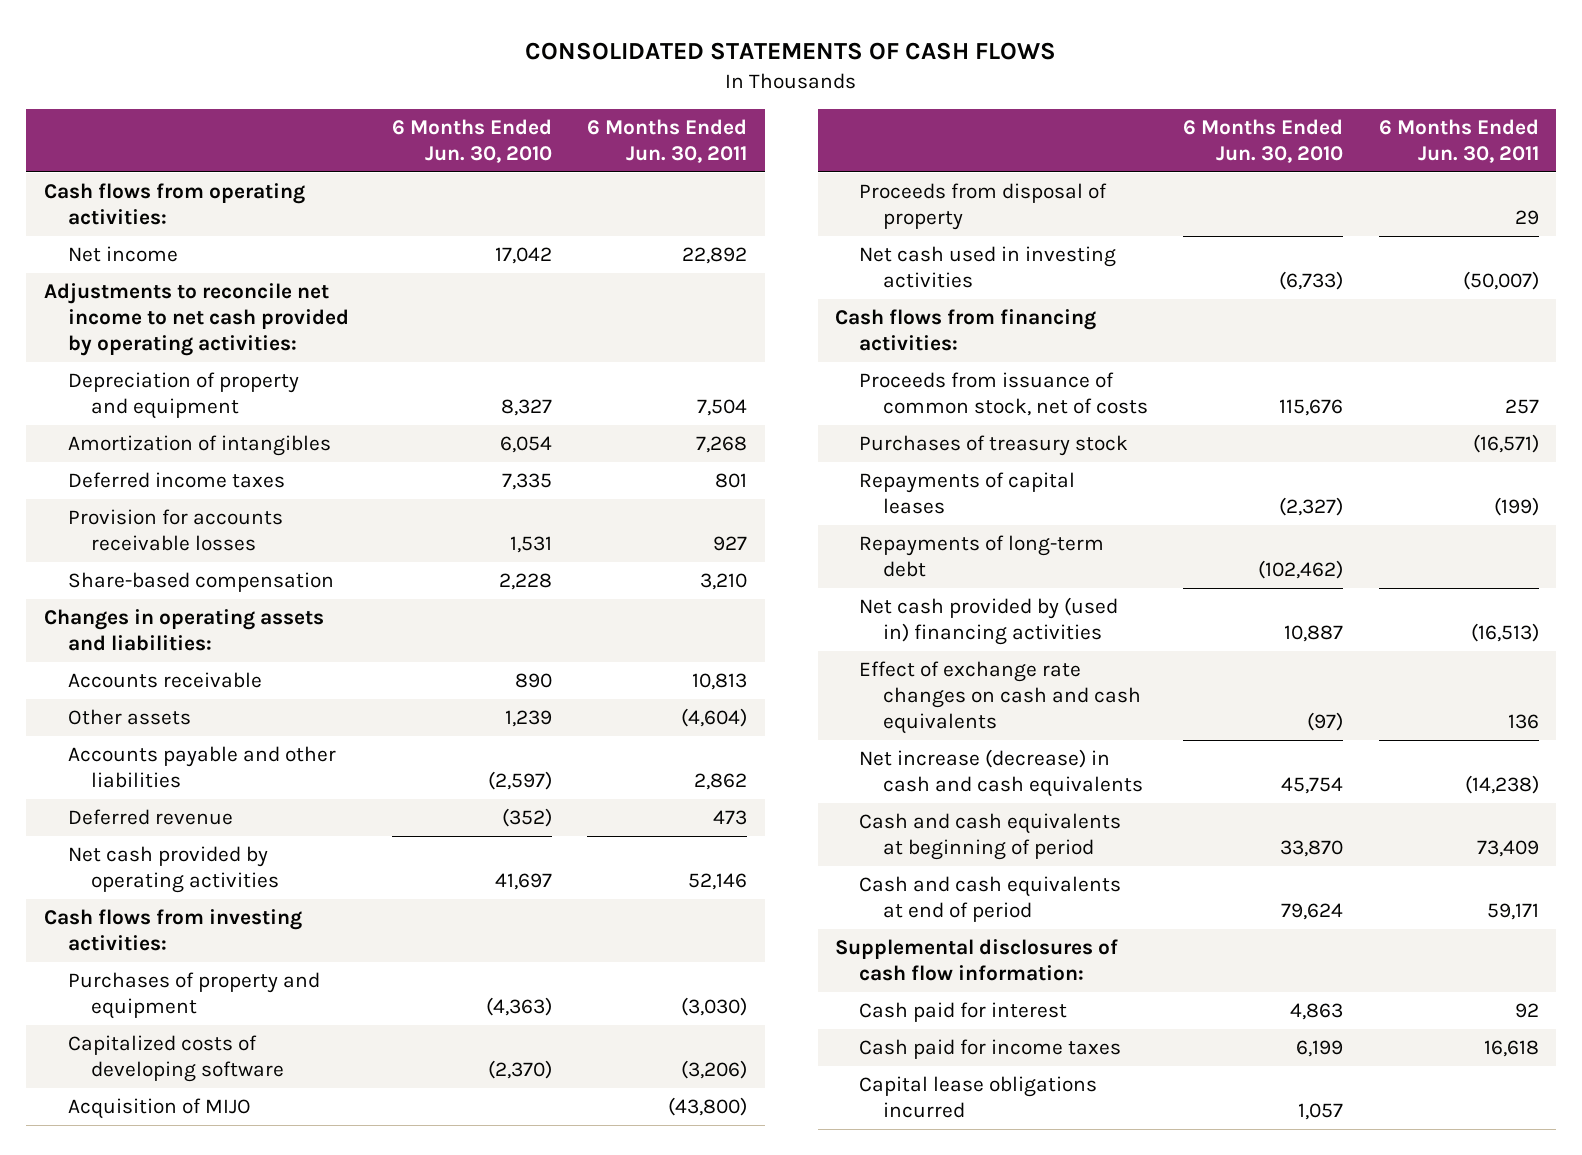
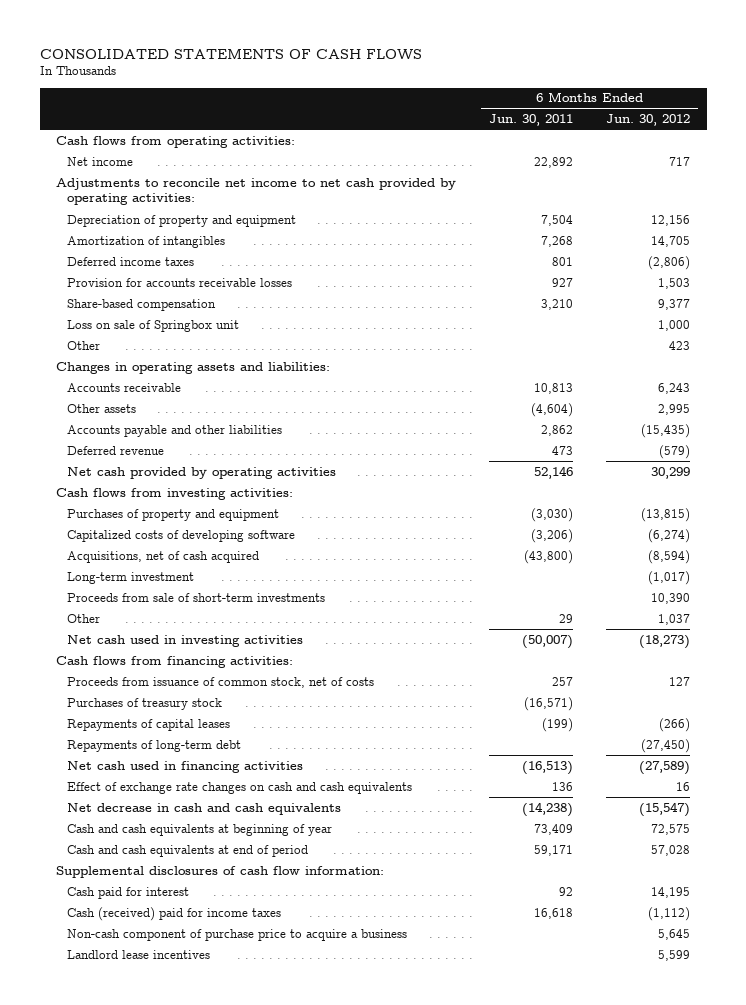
- | 6 Months Ended Jun. 30, 2010 | 6 Months Ended Jun. 30, 2011
+ | 6 Months Ended Jun. 30, 2011 | 6 Months Ended Jun. 30, 2012
+ Loss on sale of Springbox unit | | 1,000
+ Other | | 423
- Acquisition of MIJO | | (43,800)
- Proceeds from disposal of property | | 29
+ Acquisitions, net of cash acquired | (43,800) | (8,594)
+ Long-term investment | | (1,017)
+ Proceeds from sale of short-term investments | | 10,390
+ Other | 29 | 1,037
- Net cash provided by (used in) financing activities | 10,887 | (16,513)
+ Net cash used in financing activities | (16,513) | (27,589)
- Net increase (decrease) in cash and cash equivalents | 45,754 | (14,238)
- Cash and cash equivalents at beginning of period | 33,870 | 73,409
+ Net decrease in cash and cash equivalents | (14,238) | (15,547)
+ Cash and cash equivalents at beginning of year | 73,409 | 72,575
- Cash paid for income taxes | 6,199 | 16,618
- Capital lease obligations incurred | 1,057 |
+ Cash (received) paid for income taxes | 16,618 | (1,112)
+ Non-cash component of purchase price to acquire a business | | 5,645
+ Landlord lease incentives | | 5,599

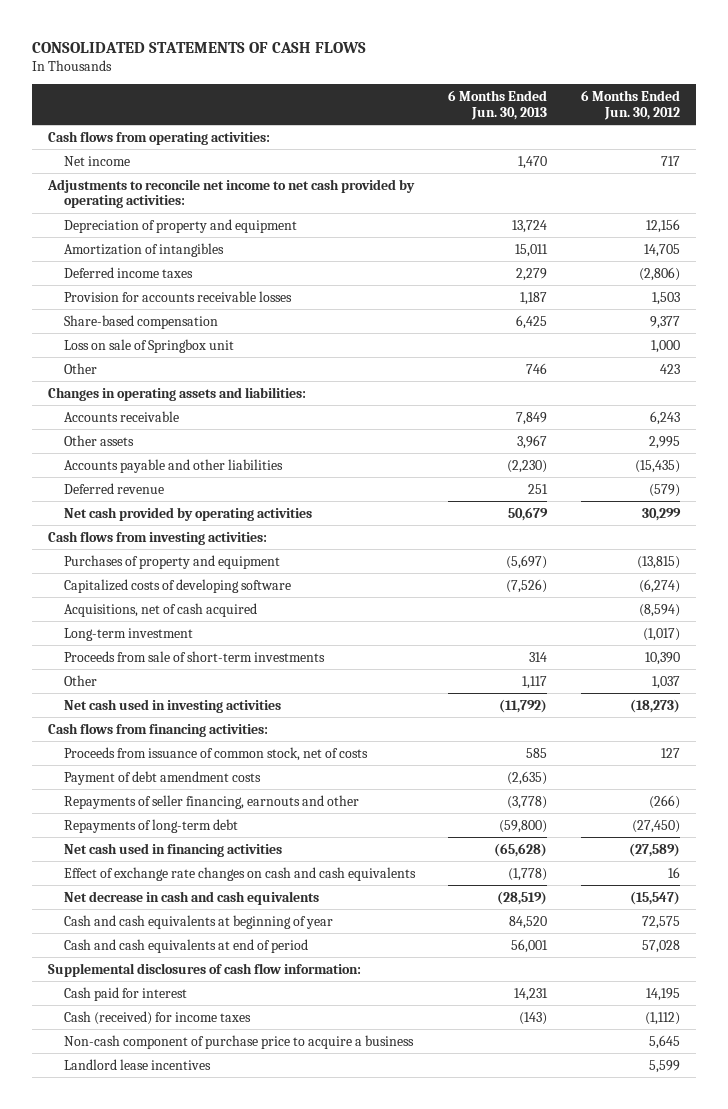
- | 6 Months Ended Jun. 30, 2011 | 6 Months Ended Jun. 30, 2012
+ | 6 Months Ended Jun. 30, 2013 | 6 Months Ended Jun. 30, 2012
- Purchases of treasury stock | (16,571) |
- Repayments of capital leases | (199) | (266)
+ Payment of debt amendment costs | (2,635) |
+ Repayments of seller financing, earnouts and other | (3,778) | (266)
- Cash (received) paid for income taxes | 16,618 | (1,112)
+ Cash (received) for income taxes | (143) | (1,112)

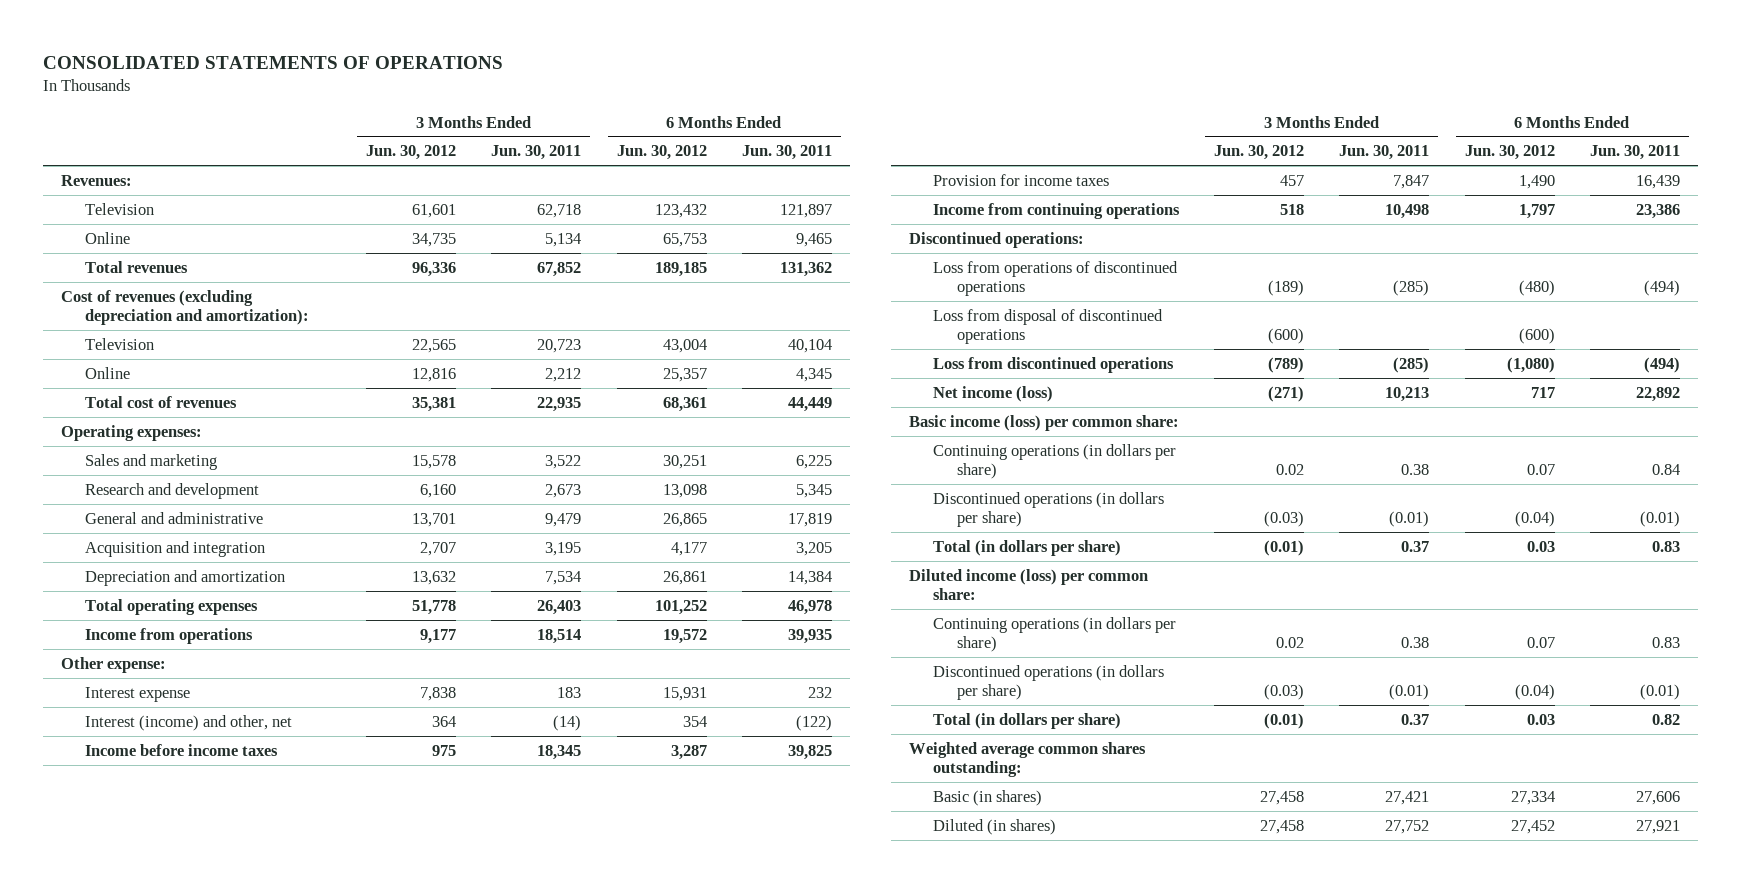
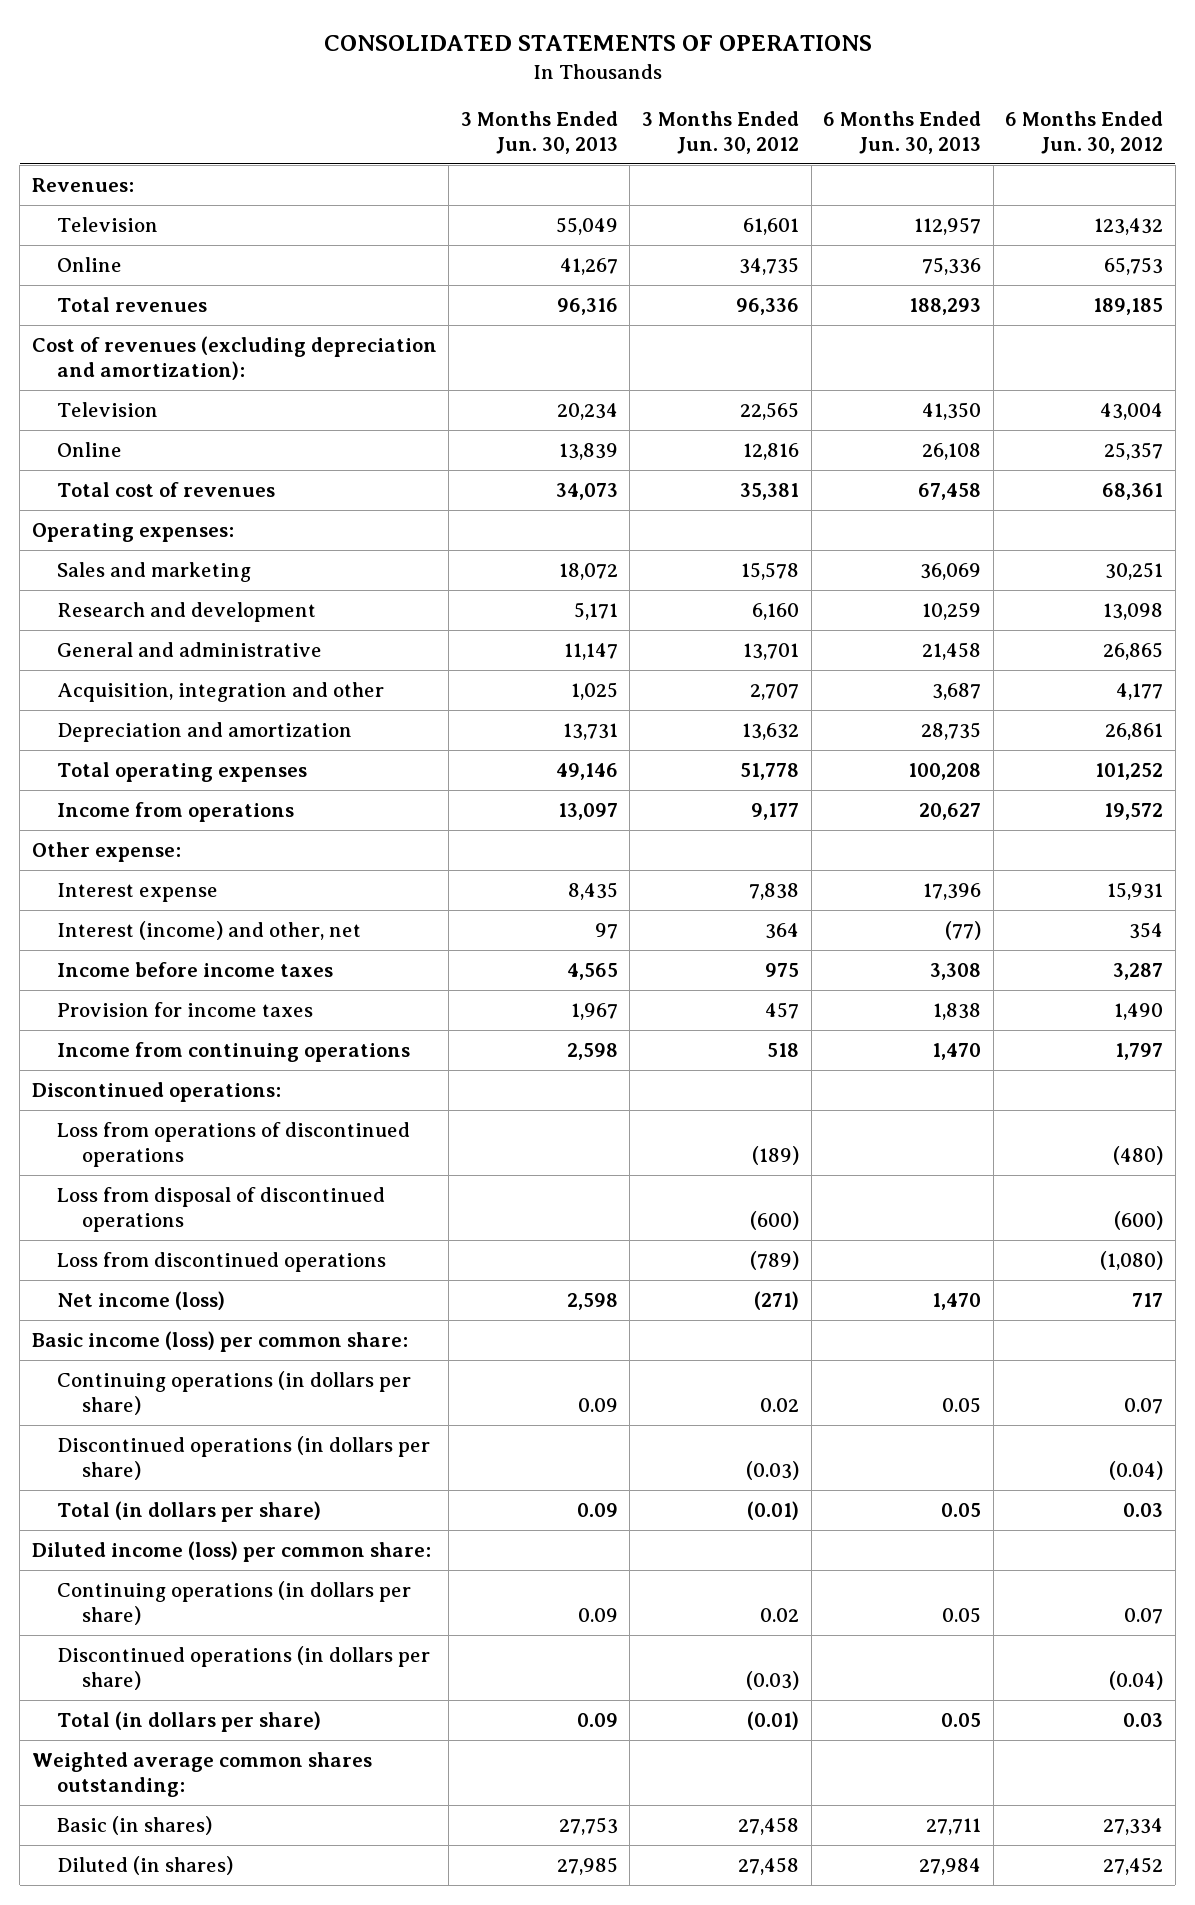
- | 3 Months Ended Jun. 30, 2012 | 3 Months Ended Jun. 30, 2011 | 6 Months Ended Jun. 30, 2012 | 6 Months Ended Jun. 30, 2011
+ | 3 Months Ended Jun. 30, 2013 | 3 Months Ended Jun. 30, 2012 | 6 Months Ended Jun. 30, 2013 | 6 Months Ended Jun. 30, 2012
- Acquisition and integration | 2,707 | 3,195 | 4,177 | 3,205
+ Acquisition, integration and other | 1,025 | 2,707 | 3,687 | 4,177

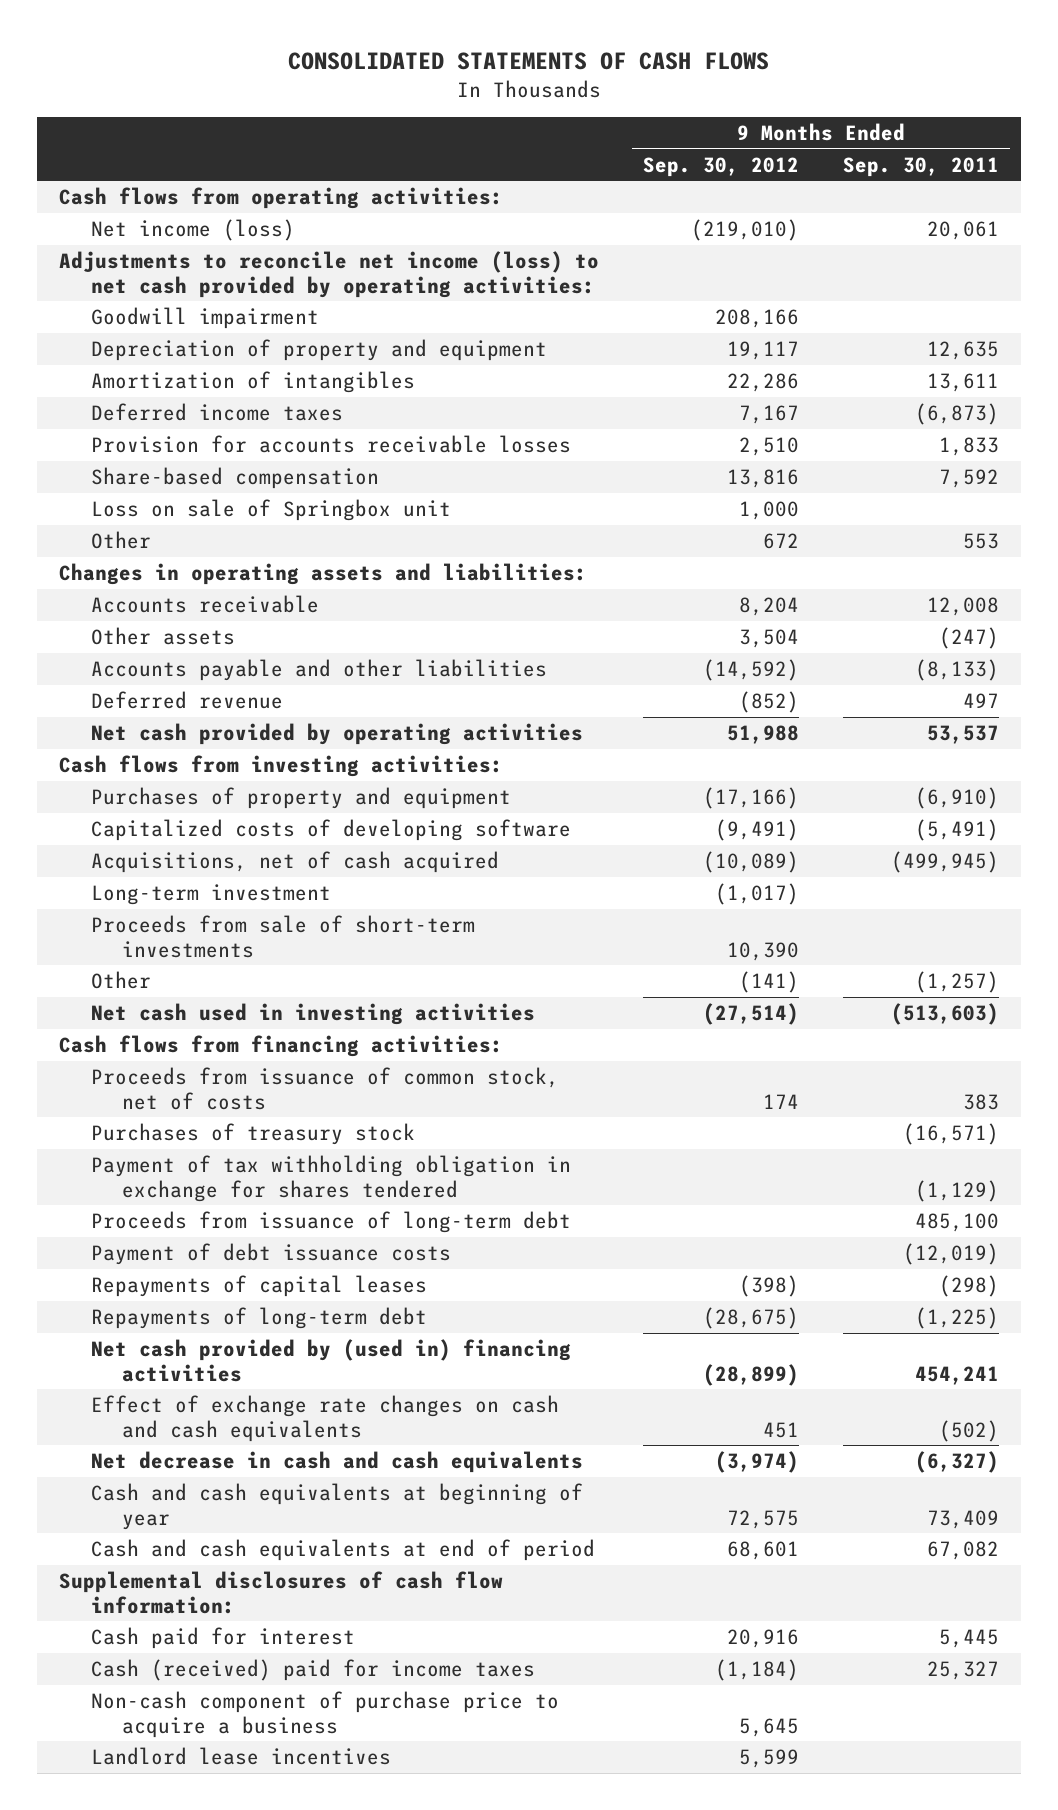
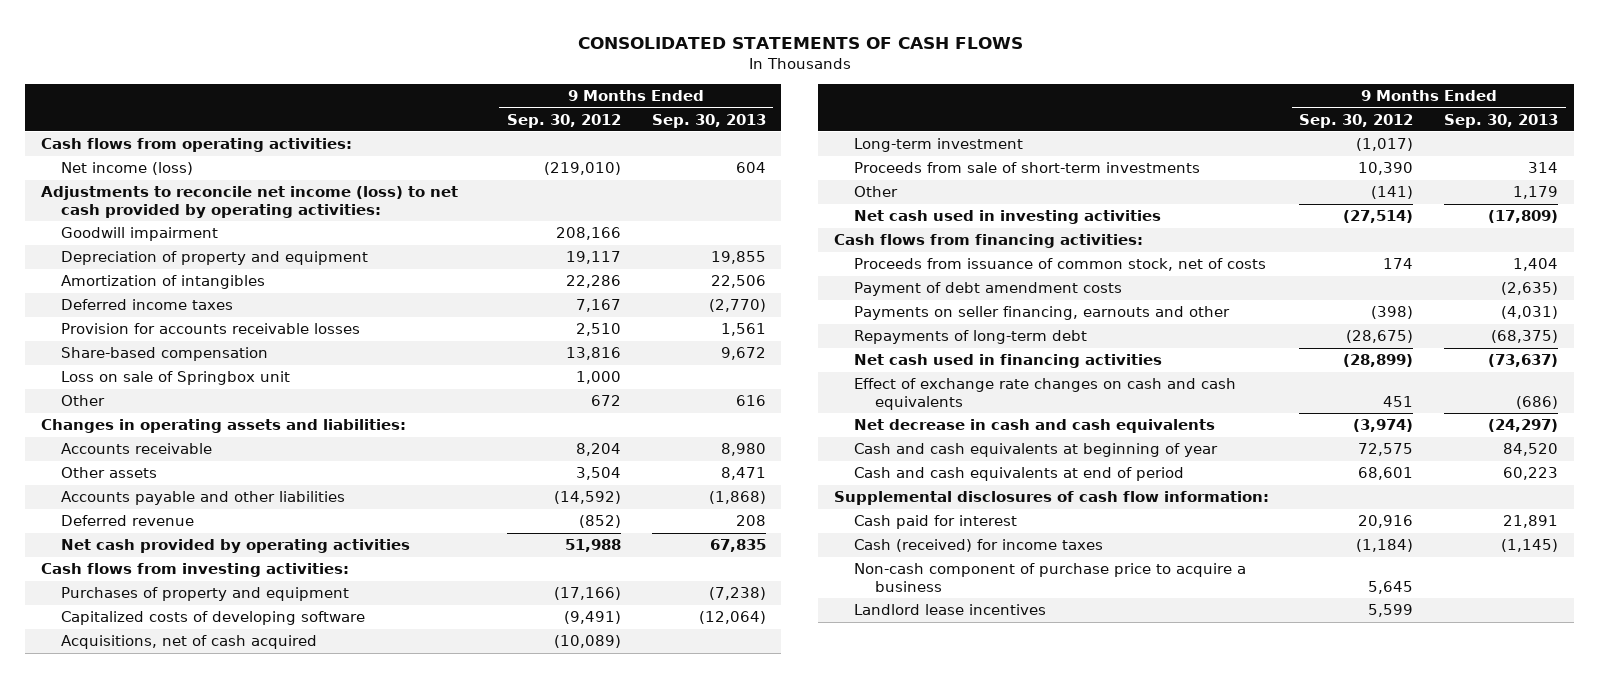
- | 9 Months Ended Sep. 30, 2012 | 9 Months Ended Sep. 30, 2011
+ | 9 Months Ended Sep. 30, 2012 | 9 Months Ended Sep. 30, 2013
- Purchases of treasury stock | | (16,571)
- Payment of tax withholding obligation in exchange for shares tendered | | (1,129)
- Proceeds from issuance of long-term debt | | 485,100
- Payment of debt issuance costs | | (12,019)
- Repayments of capital leases | (398) | (298)
+ Payment of debt amendment costs | | (2,635)
+ Payments on seller financing, earnouts and other | (398) | (4,031)
- Net cash provided by (used in) financing activities | (28,899) | 454,241
+ Net cash used in financing activities | (28,899) | (73,637)
- Cash (received) paid for income taxes | (1,184) | 25,327
+ Cash (received) for income taxes | (1,184) | (1,145)

